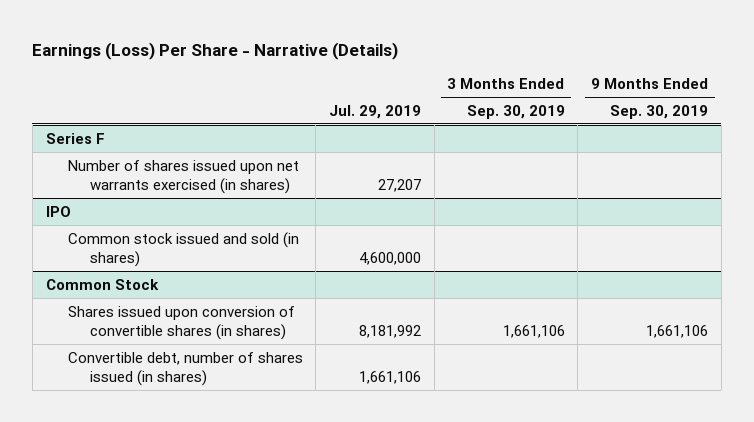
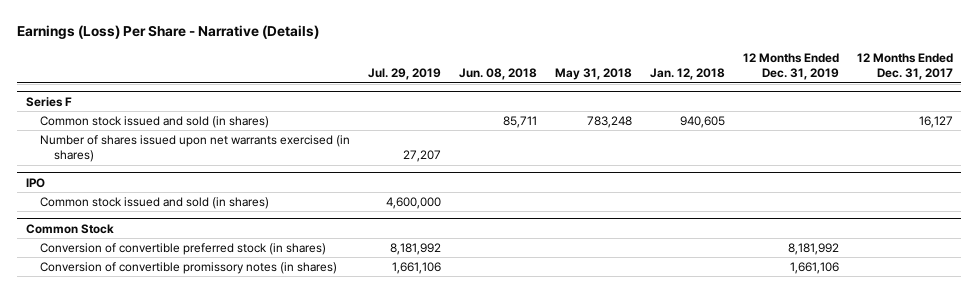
- | Jul. 29, 2019 | 3 Months Ended Sep. 30, 2019 | 9 Months Ended Sep. 30, 2019
+ | Jul. 29, 2019 | Jun. 08, 2018 | May 31, 2018 | Jan. 12, 2018 | 12 Months Ended Dec. 31, 2019 | 12 Months Ended Dec. 31, 2017
@ Series F
+ Common stock issued and sold (in shares) | | 85,711 | 783,248 | 940,605 | | 16,127
@ Common Stock
- Shares issued upon conversion of convertible shares (in shares) | 8,181,992 | 1,661,106 | 1,661,106
- Convertible debt, number of shares issued (in shares) | 1,661,106 | |
+ Conversion of convertible preferred stock (in shares) | 8,181,992 | | | | 8,181,992 |
+ Conversion of convertible promissory notes (in shares) | 1,661,106 | | | | 1,661,106 |

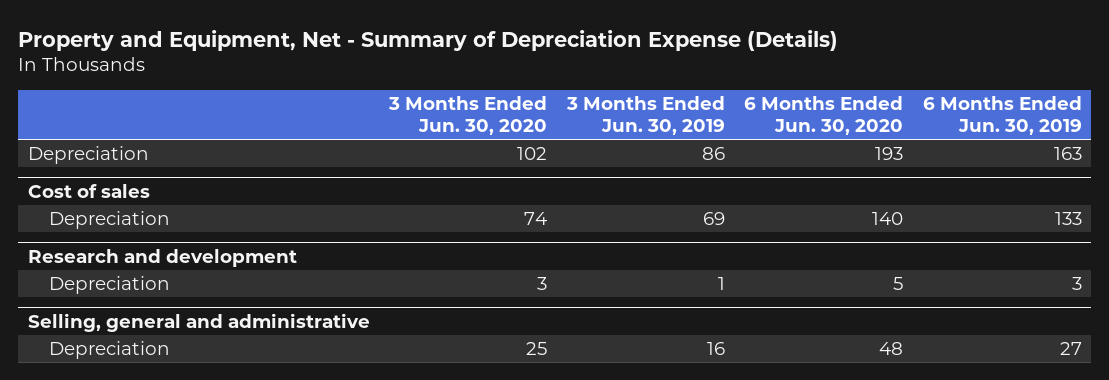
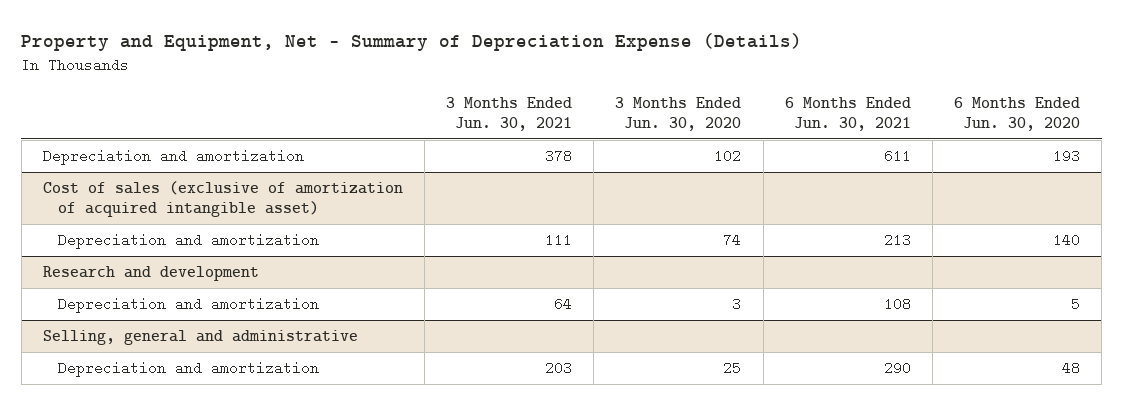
- | 3 Months Ended Jun. 30, 2020 | 3 Months Ended Jun. 30, 2019 | 6 Months Ended Jun. 30, 2020 | 6 Months Ended Jun. 30, 2019
+ | 3 Months Ended Jun. 30, 2021 | 3 Months Ended Jun. 30, 2020 | 6 Months Ended Jun. 30, 2021 | 6 Months Ended Jun. 30, 2020
- Depreciation | 102 | 86 | 193 | 163
- Cost of sales
- Depreciation | 74 | 69 | 140 | 133
+ Depreciation and amortization | 378 | 102 | 611 | 193
+ Cost of sales (exclusive of amortization of acquired intangible asset)
+ Depreciation and amortization | 111 | 74 | 213 | 140
@ Research and development
- Depreciation | 3 | 1 | 5 | 3
+ Depreciation and amortization | 64 | 3 | 108 | 5
@ Selling, general and administrative
- Depreciation | 25 | 16 | 48 | 27
+ Depreciation and amortization | 203 | 25 | 290 | 48

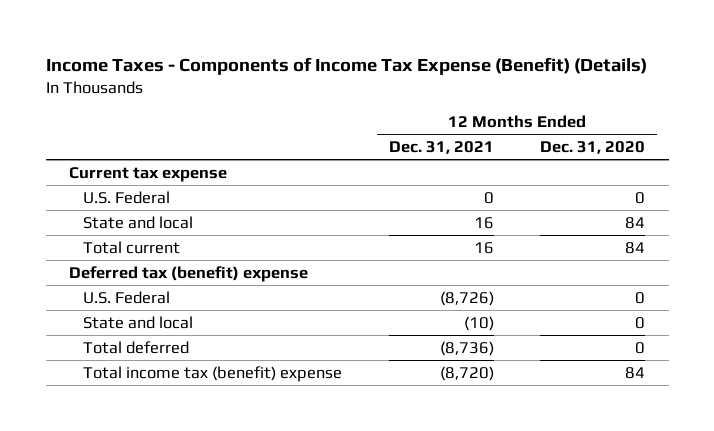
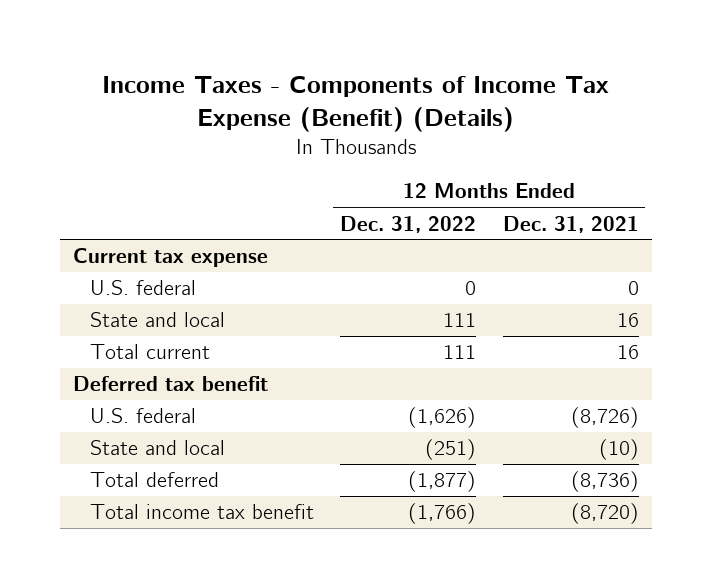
- | 12 Months Ended Dec. 31, 2021 | 12 Months Ended Dec. 31, 2020
+ | 12 Months Ended Dec. 31, 2022 | 12 Months Ended Dec. 31, 2021
- U.S. Federal | 0 | 0
+ U.S. federal | 0 | 0
- Deferred tax (benefit) expense
- U.S. Federal | (8,726) | 0
+ Deferred tax benefit
+ U.S. federal | (1,626) | (8,726)
- Total income tax (benefit) expense | (8,720) | 84
+ Total income tax benefit | (1,766) | (8,720)

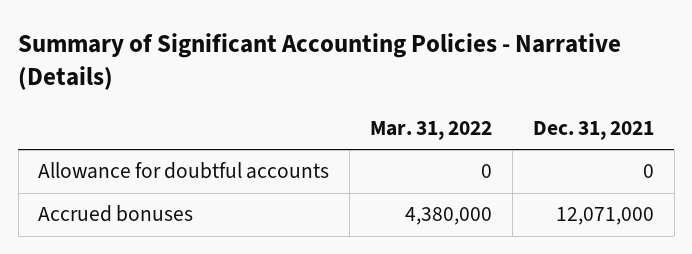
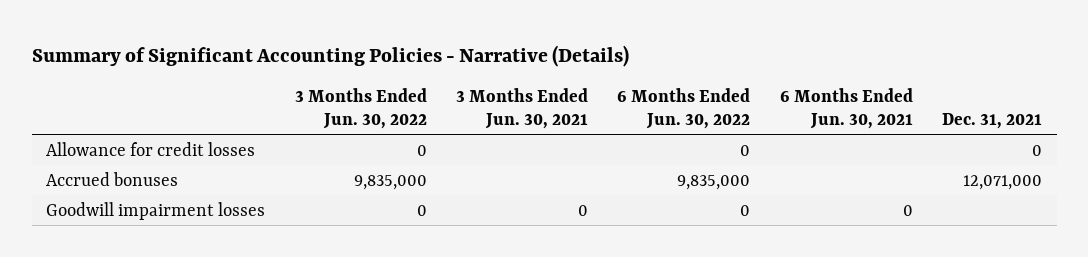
- | Mar. 31, 2022 | Dec. 31, 2021
+ | 3 Months Ended Jun. 30, 2022 | 3 Months Ended Jun. 30, 2021 | 6 Months Ended Jun. 30, 2022 | 6 Months Ended Jun. 30, 2021 | Dec. 31, 2021
- Allowance for doubtful accounts | 0 | 0
+ Allowance for credit losses | 0 | | 0 | | 0
+ Goodwill impairment losses | 0 | 0 | 0 | 0 |

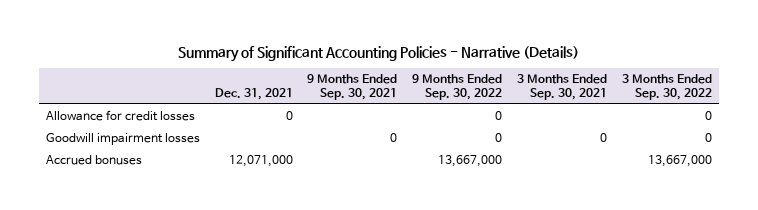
- | 3 Months Ended Jun. 30, 2022 | 3 Months Ended Jun. 30, 2021 | 6 Months Ended Jun. 30, 2022 | 6 Months Ended Jun. 30, 2021 | Dec. 31, 2021
+ | Dec. 31, 2021 | 9 Months Ended Sep. 30, 2021 | 9 Months Ended Sep. 30, 2022 | 3 Months Ended Sep. 30, 2021 | 3 Months Ended Sep. 30, 2022
moved down: Accrued bonuses | 12,071,000 | | 13,667,000 | | 13,667,000

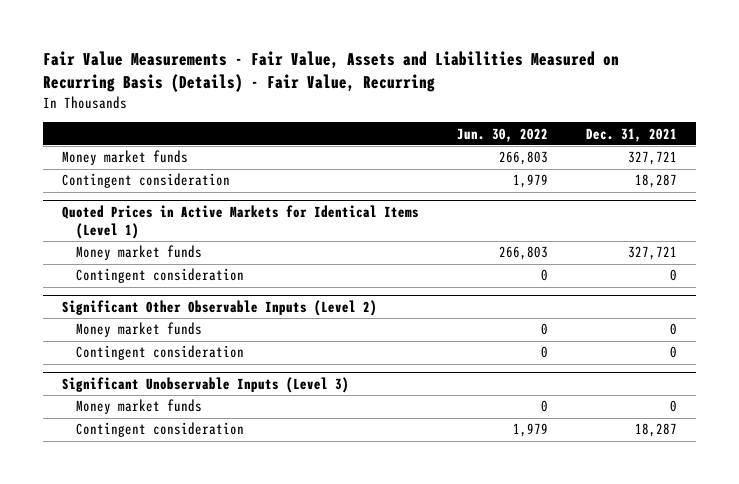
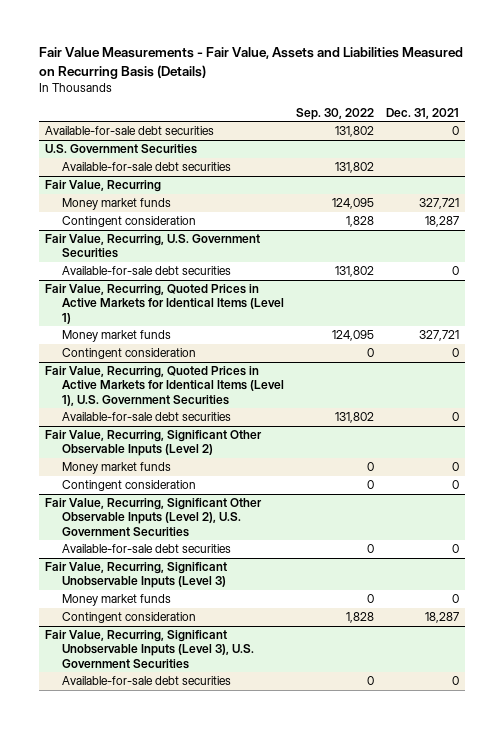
- Fair Value Measurements - Fair Value, Assets and Liabilities Measured on Recurring Basis (Details) - Fair Value, Recurring
+ Fair Value Measurements - Fair Value, Assets and Liabilities Measured on Recurring Basis (Details)
- | Jun. 30, 2022 | Dec. 31, 2021
+ | Sep. 30, 2022 | Dec. 31, 2021
+ Available-for-sale debt securities | 131,802 | 0
+ U.S. Government Securities
+ Available-for-sale debt securities | 131,802 |
+ Fair Value, Recurring
- Quoted Prices in Active Markets for Identical Items (Level 1)
+ Fair Value, Recurring, U.S. Government Securities
+ Available-for-sale debt securities | 131,802 | 0
+ Fair Value, Recurring, Quoted Prices in Active Markets for Identical Items (Level 1)
- Significant Other Observable Inputs (Level 2)
+ Fair Value, Recurring, Quoted Prices in Active Markets for Identical Items (Level 1), U.S. Government Securities
+ Available-for-sale debt securities | 131,802 | 0
+ Fair Value, Recurring, Significant Other Observable Inputs (Level 2)
- Significant Unobservable Inputs (Level 3)
+ Fair Value, Recurring, Significant Other Observable Inputs (Level 2), U.S. Government Securities
+ Available-for-sale debt securities | 0 | 0
+ Fair Value, Recurring, Significant Unobservable Inputs (Level 3)
+ Fair Value, Recurring, Significant Unobservable Inputs (Level 3), U.S. Government Securities
+ Available-for-sale debt securities | 0 | 0

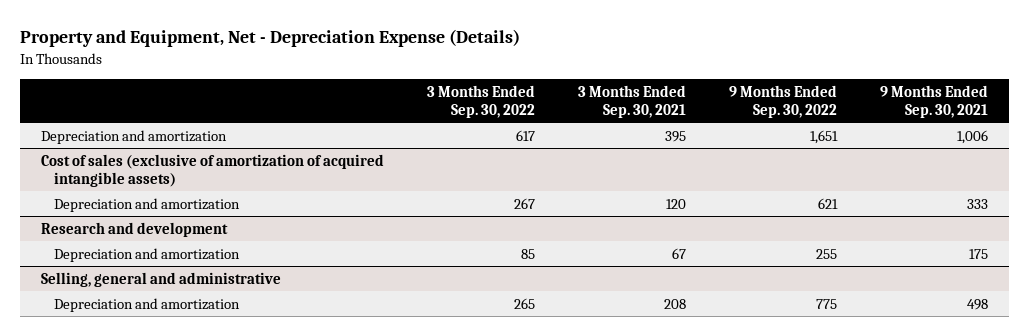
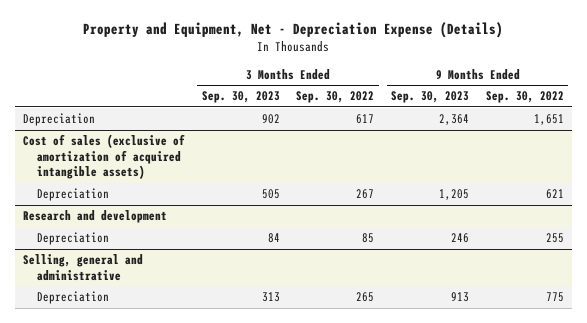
- | 3 Months Ended Sep. 30, 2022 | 3 Months Ended Sep. 30, 2021 | 9 Months Ended Sep. 30, 2022 | 9 Months Ended Sep. 30, 2021
+ | 3 Months Ended Sep. 30, 2023 | 3 Months Ended Sep. 30, 2022 | 9 Months Ended Sep. 30, 2023 | 9 Months Ended Sep. 30, 2022
- Depreciation and amortization | 617 | 395 | 1,651 | 1,006
+ Depreciation | 902 | 617 | 2,364 | 1,651
@ Cost of sales (exclusive of amortization of acquired intangible assets)
- Depreciation and amortization | 267 | 120 | 621 | 333
+ Depreciation | 505 | 267 | 1,205 | 621
@ Research and development
- Depreciation and amortization | 85 | 67 | 255 | 175
+ Depreciation | 84 | 85 | 246 | 255
@ Selling, general and administrative
- Depreciation and amortization | 265 | 208 | 775 | 498
+ Depreciation | 313 | 265 | 913 | 775

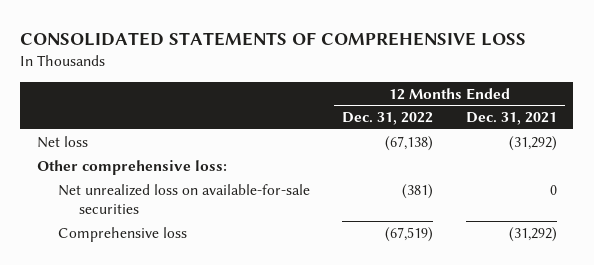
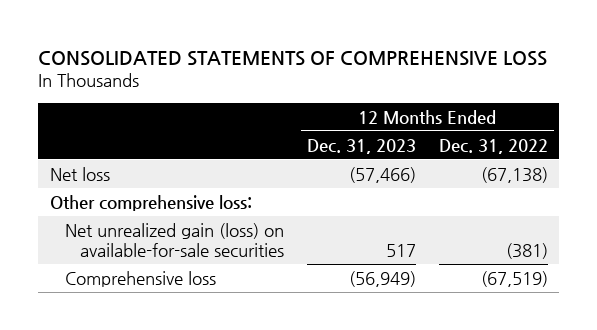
- | 12 Months Ended Dec. 31, 2022 | 12 Months Ended Dec. 31, 2021
+ | 12 Months Ended Dec. 31, 2023 | 12 Months Ended Dec. 31, 2022
- Net unrealized loss on available-for-sale securities | (381) | 0
+ Net unrealized gain (loss) on available-for-sale securities | 517 | (381)

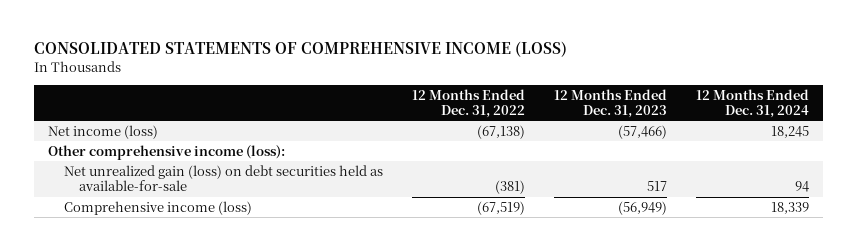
- CONSOLIDATED STATEMENTS OF COMPREHENSIVE LOSS
+ CONSOLIDATED STATEMENTS OF COMPREHENSIVE INCOME (LOSS)
- | 12 Months Ended Dec. 31, 2023 | 12 Months Ended Dec. 31, 2022
+ | 12 Months Ended Dec. 31, 2022 | 12 Months Ended Dec. 31, 2023 | 12 Months Ended Dec. 31, 2024
- Net loss | (57,466) | (67,138)
- Other comprehensive loss:
- Net unrealized gain (loss) on available-for-sale securities | 517 | (381)
- Comprehensive loss | (56,949) | (67,519)
+ Net income (loss) | (67,138) | (57,466) | 18,245
+ Other comprehensive income (loss):
+ Net unrealized gain (loss) on debt securities held as available-for-sale | (381) | 517 | 94
+ Comprehensive income (loss) | (67,519) | (56,949) | 18,339

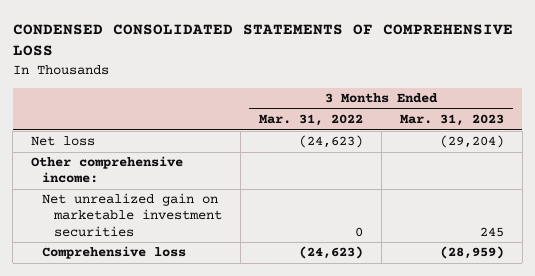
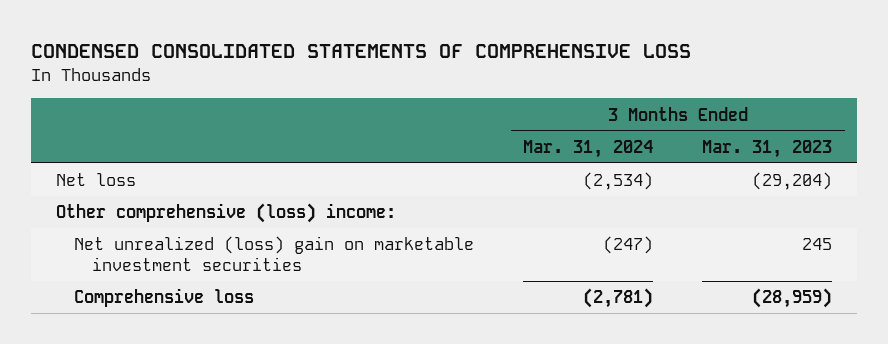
- | 3 Months Ended Mar. 31, 2022 | 3 Months Ended Mar. 31, 2023
+ | 3 Months Ended Mar. 31, 2024 | 3 Months Ended Mar. 31, 2023
- Other comprehensive income:
- Net unrealized gain on marketable investment securities | 0 | 245
+ Other comprehensive (loss) income:
+ Net unrealized (loss) gain on marketable investment securities | (247) | 245

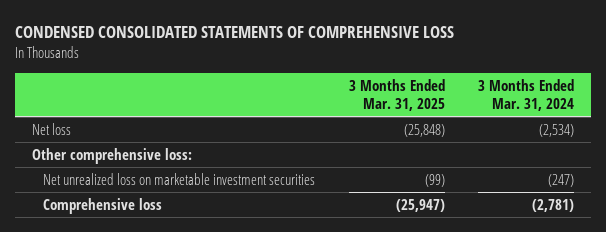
- | 3 Months Ended Mar. 31, 2024 | 3 Months Ended Mar. 31, 2023
+ | 3 Months Ended Mar. 31, 2025 | 3 Months Ended Mar. 31, 2024
- Other comprehensive (loss) income:
- Net unrealized (loss) gain on marketable investment securities | (247) | 245
+ Other comprehensive loss:
+ Net unrealized loss on marketable investment securities | (99) | (247)

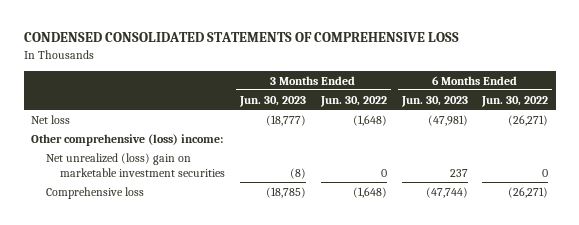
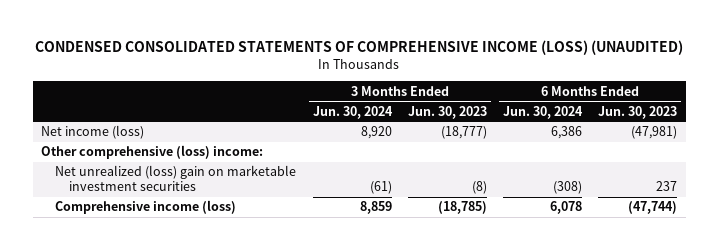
- CONDENSED CONSOLIDATED STATEMENTS OF COMPREHENSIVE LOSS
+ CONDENSED CONSOLIDATED STATEMENTS OF COMPREHENSIVE INCOME (LOSS) (UNAUDITED)
- | 3 Months Ended Jun. 30, 2023 | 3 Months Ended Jun. 30, 2022 | 6 Months Ended Jun. 30, 2023 | 6 Months Ended Jun. 30, 2022
+ | 3 Months Ended Jun. 30, 2024 | 3 Months Ended Jun. 30, 2023 | 6 Months Ended Jun. 30, 2024 | 6 Months Ended Jun. 30, 2023
- Net loss | (18,777) | (1,648) | (47,981) | (26,271)
+ Net income (loss) | 8,920 | (18,777) | 6,386 | (47,981)
- Comprehensive loss | (18,785) | (1,648) | (47,744) | (26,271)
+ Comprehensive income (loss) | 8,859 | (18,785) | 6,078 | (47,744)

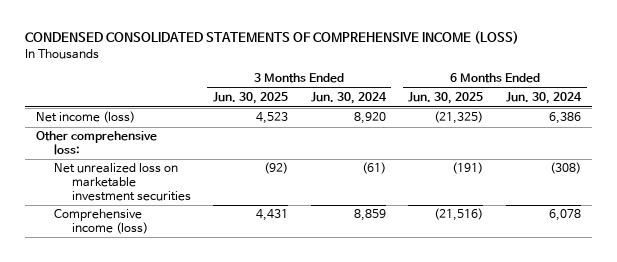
- CONDENSED CONSOLIDATED STATEMENTS OF COMPREHENSIVE INCOME (LOSS) (UNAUDITED)
+ CONDENSED CONSOLIDATED STATEMENTS OF COMPREHENSIVE INCOME (LOSS)
- | 3 Months Ended Jun. 30, 2024 | 3 Months Ended Jun. 30, 2023 | 6 Months Ended Jun. 30, 2024 | 6 Months Ended Jun. 30, 2023
+ | 3 Months Ended Jun. 30, 2025 | 3 Months Ended Jun. 30, 2024 | 6 Months Ended Jun. 30, 2025 | 6 Months Ended Jun. 30, 2024
- Other comprehensive (loss) income:
- Net unrealized (loss) gain on marketable investment securities | (61) | (8) | (308) | 237
+ Other comprehensive loss:
+ Net unrealized loss on marketable investment securities | (92) | (61) | (191) | (308)

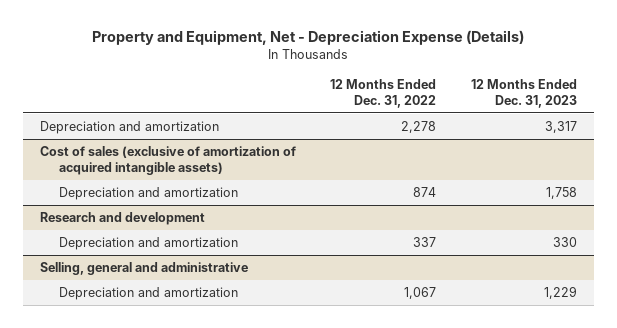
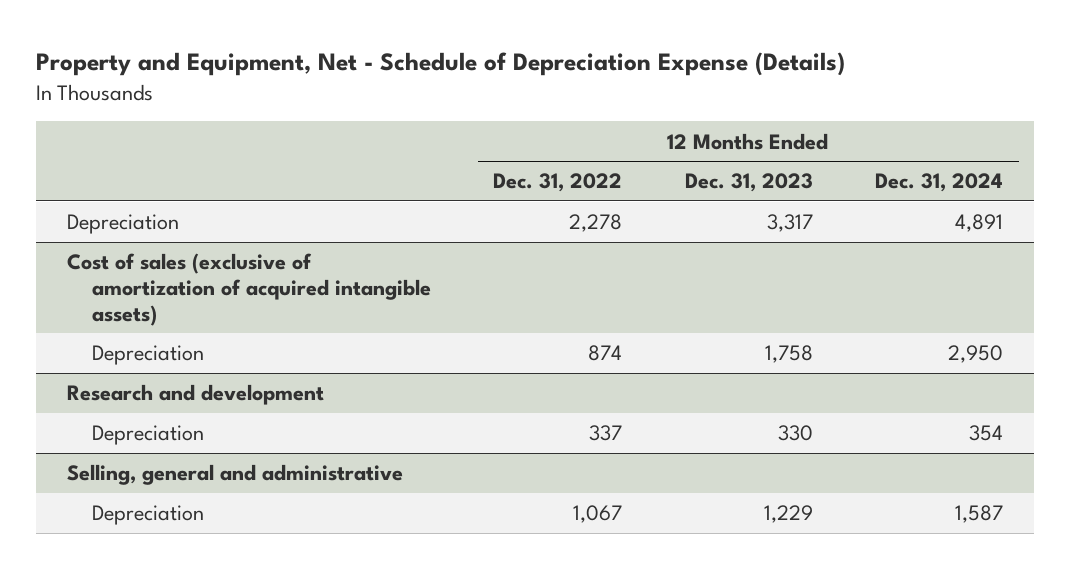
- Property and Equipment, Net - Depreciation Expense (Details)
+ Property and Equipment, Net - Schedule of Depreciation Expense (Details)
- | 12 Months Ended Dec. 31, 2022 | 12 Months Ended Dec. 31, 2023
+ | 12 Months Ended Dec. 31, 2022 | 12 Months Ended Dec. 31, 2023 | 12 Months Ended Dec. 31, 2024
- Depreciation and amortization | 2,278 | 3,317
+ Depreciation | 2,278 | 3,317 | 4,891
@ Cost of sales (exclusive of amortization of acquired intangible assets)
- Depreciation and amortization | 874 | 1,758
+ Depreciation | 874 | 1,758 | 2,950
@ Research and development
- Depreciation and amortization | 337 | 330
+ Depreciation | 337 | 330 | 354
@ Selling, general and administrative
- Depreciation and amortization | 1,067 | 1,229
+ Depreciation | 1,067 | 1,229 | 1,587

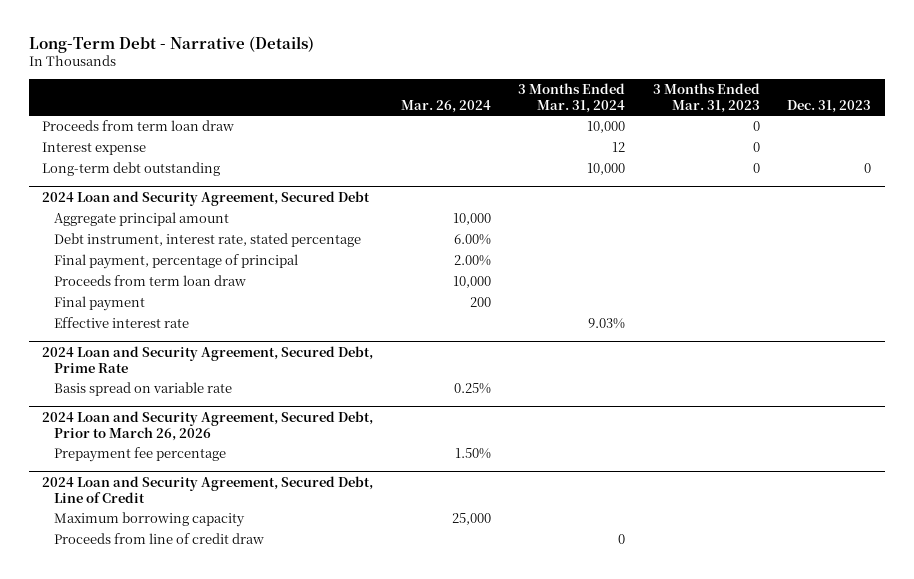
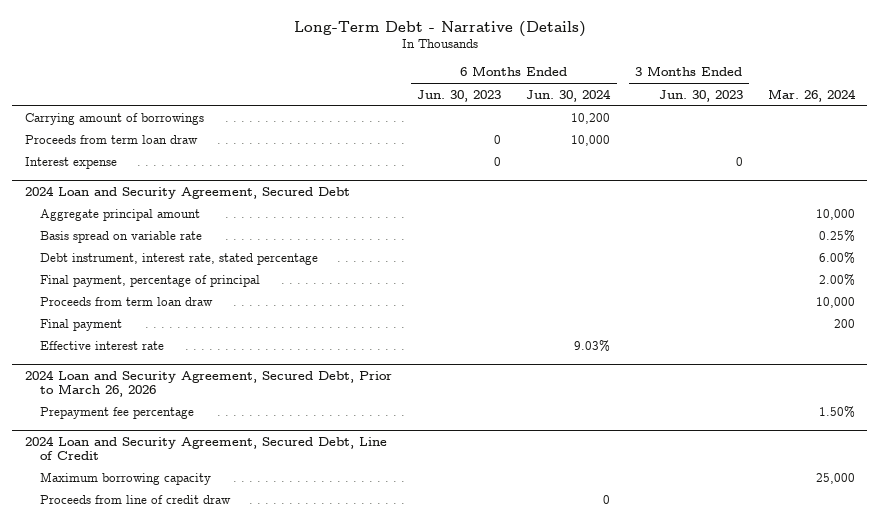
- | Mar. 26, 2024 | 3 Months Ended Mar. 31, 2024 | 3 Months Ended Mar. 31, 2023 | Dec. 31, 2023
+ | 6 Months Ended Jun. 30, 2023 | 6 Months Ended Jun. 30, 2024 | 3 Months Ended Jun. 30, 2023 | Mar. 26, 2024
+ Carrying amount of borrowings | | 10,200 | |
- Long-term debt outstanding | | 10,000 | 0 | 0
@ 2024 Loan and Security Agreement, Secured Debt
+ Basis spread on variable rate | | | | 0.25%
- 2024 Loan and Security Agreement, Secured Debt, Prime Rate
- Basis spread on variable rate | 0.25% | | |

